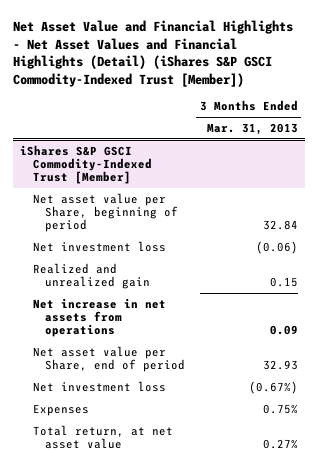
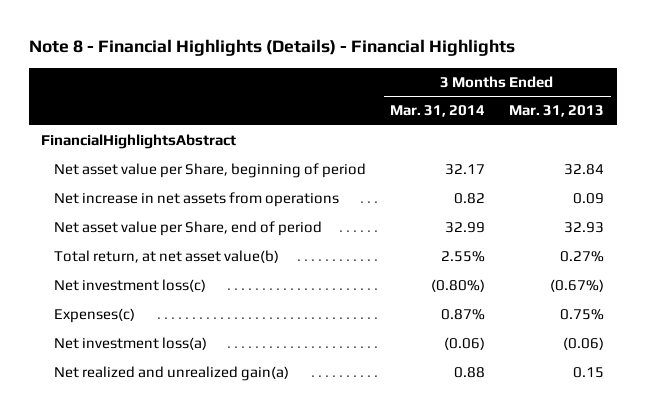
- Net Asset Value and Financial Highlights - Net Asset Values and Financial Highlights (Detail) (iShares S&P GSCI Commodity-Indexed Trust [Member])
+ Note 8 - Financial Highlights (Details) - Financial Highlights
- | 3 Months Ended Mar. 31, 2013
+ | 3 Months Ended Mar. 31, 2014 | 3 Months Ended Mar. 31, 2013
- iShares S&P GSCI Commodity-Indexed Trust [Member]
+ FinancialHighlightsAbstract
- Net investment loss | (0.06)
- Realized and unrealized gain | 0.15
- Net investment loss | (0.67%)
- Expenses | 0.75%
- Total return, at net asset value | 0.27%
+ Total return, at net asset value(b) | 2.55% | 0.27%
+ Net investment loss(c) | (0.80%) | (0.67%)
+ Expenses(c) | 0.87% | 0.75%
+ Net investment loss(a) | (0.06) | (0.06)
+ Net realized and unrealized gain(a) | 0.88 | 0.15

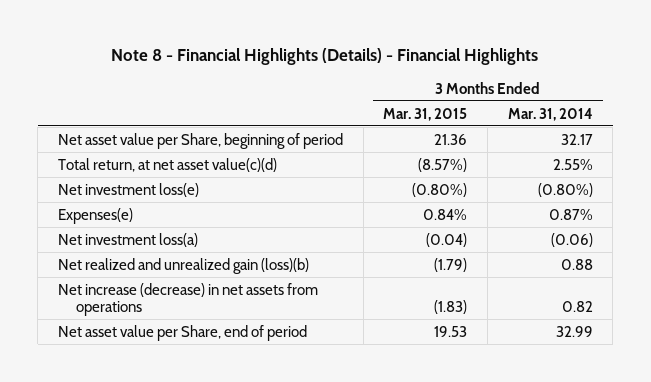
- | 3 Months Ended Mar. 31, 2014 | 3 Months Ended Mar. 31, 2013
+ | 3 Months Ended Mar. 31, 2015 | 3 Months Ended Mar. 31, 2014
- FinancialHighlightsAbstract
- Net increase in net assets from operations | 0.82 | 0.09
- Total return, at net asset value(b) | 2.55% | 0.27%
- Net investment loss(c) | (0.80%) | (0.67%)
- Expenses(c) | 0.87% | 0.75%
+ Total return, at net asset value(c)(d) | (8.57%) | 2.55%
+ Net investment loss(e) | (0.80%) | (0.80%)
+ Expenses(e) | 0.84% | 0.87%
- Net realized and unrealized gain(a) | 0.88 | 0.15
+ Net realized and unrealized gain (loss)(b) | (1.79) | 0.88
+ Net increase (decrease) in net assets from operations | (1.83) | 0.82
moved down: Net asset value per Share, end of period | 19.53 | 32.99

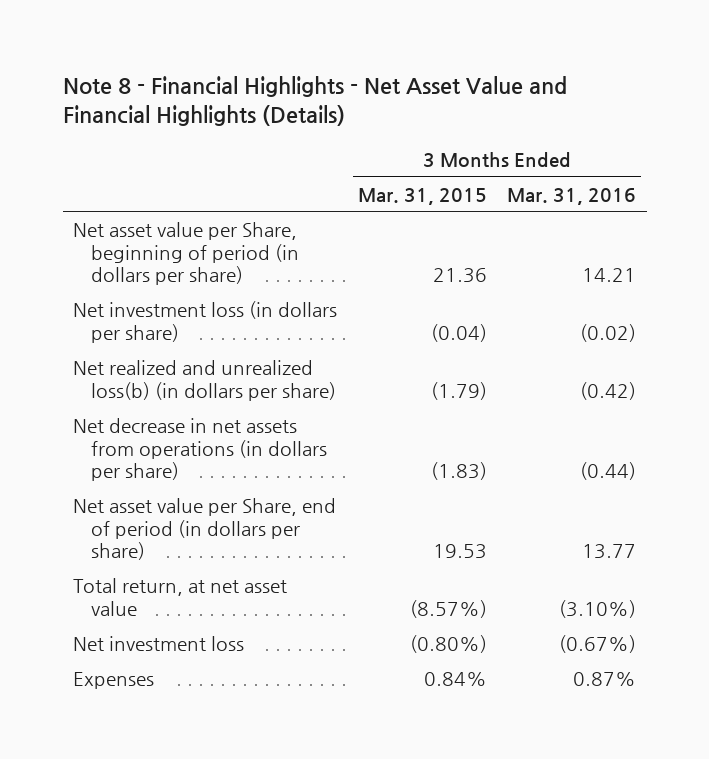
- Note 8 - Financial Highlights (Details) - Financial Highlights
+ Note 8 - Financial Highlights - Net Asset Value and Financial Highlights (Details)
- | 3 Months Ended Mar. 31, 2015 | 3 Months Ended Mar. 31, 2014
+ | 3 Months Ended Mar. 31, 2015 | 3 Months Ended Mar. 31, 2016
- Net asset value per Share, beginning of period | 21.36 | 32.17
- Total return, at net asset value(c)(d) | (8.57%) | 2.55%
- Net investment loss(e) | (0.80%) | (0.80%)
- Expenses(e) | 0.84% | 0.87%
- Net investment loss(a) | (0.04) | (0.06)
- Net realized and unrealized gain (loss)(b) | (1.79) | 0.88
- Net increase (decrease) in net assets from operations | (1.83) | 0.82
- Net asset value per Share, end of period | 19.53 | 32.99
+ Net asset value per Share, beginning of period (in dollars per share) | 21.36 | 14.21
+ Net investment loss (in dollars per share) | (0.04) | (0.02)
+ Net realized and unrealized loss(b) (in dollars per share) | (1.79) | (0.42)
+ Net decrease in net assets from operations (in dollars per share) | (1.83) | (0.44)
+ Net asset value per Share, end of period (in dollars per share) | 19.53 | 13.77
+ Total return, at net asset value | (8.57%) | (3.10%)
+ Net investment loss | (0.80%) | (0.67%)
+ Expenses | 0.84% | 0.87%

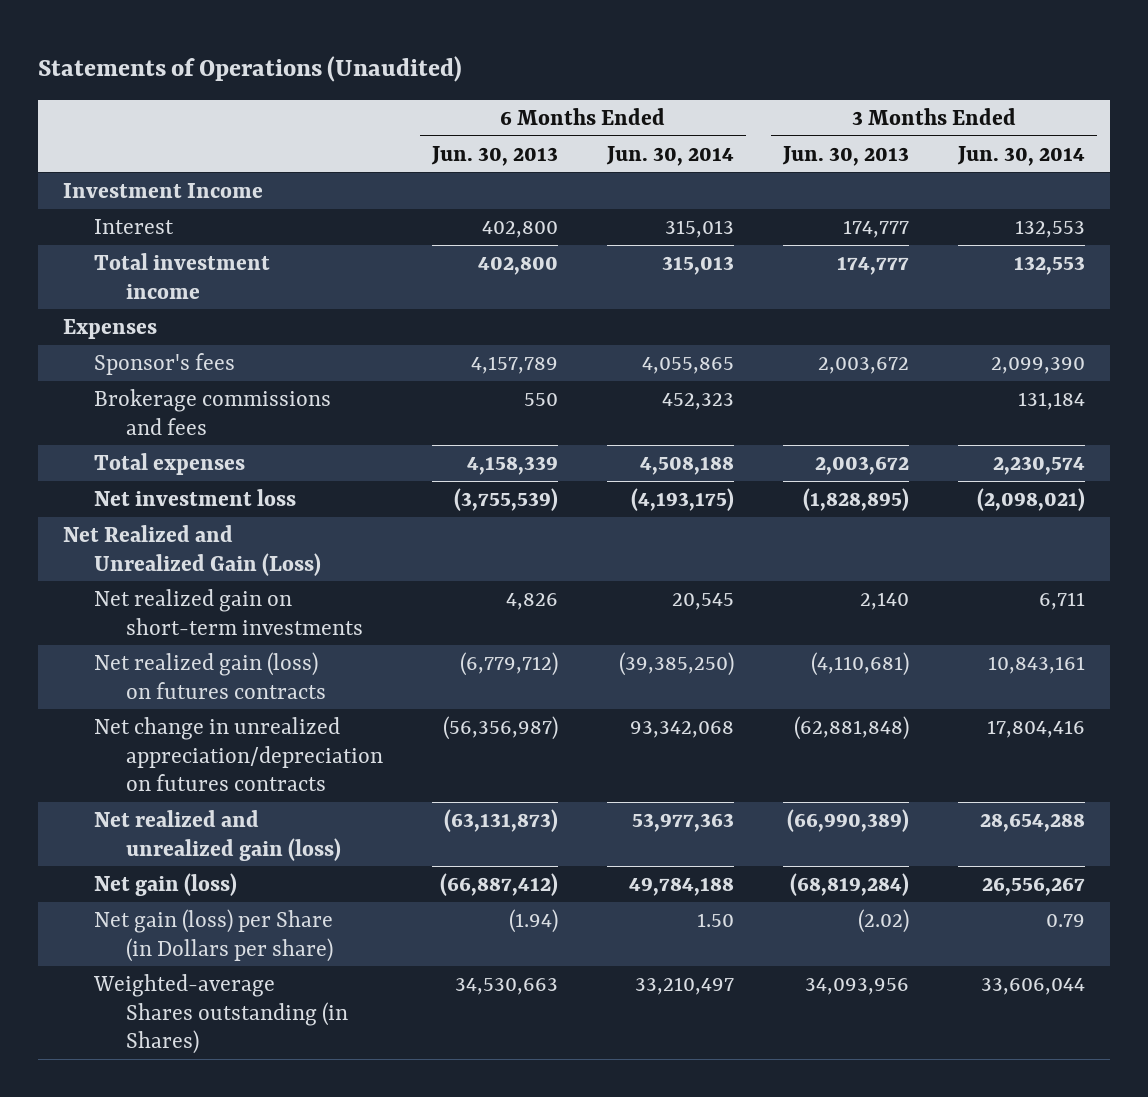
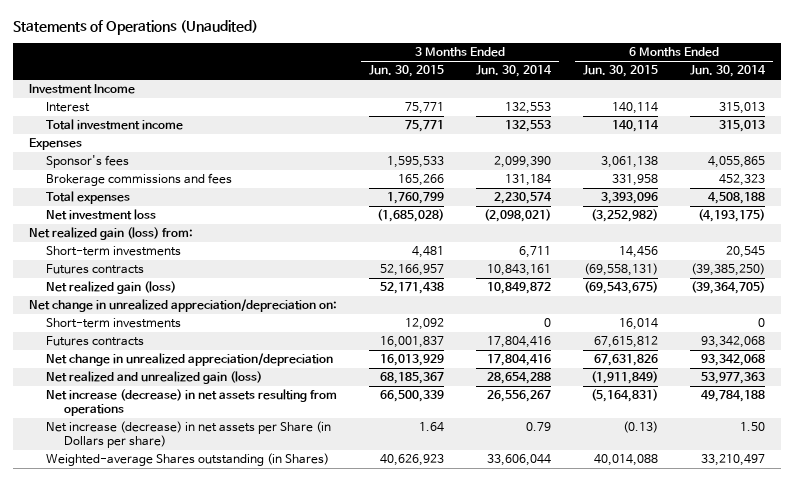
- | 6 Months Ended Jun. 30, 2013 | 6 Months Ended Jun. 30, 2014 | 3 Months Ended Jun. 30, 2013 | 3 Months Ended Jun. 30, 2014
+ | 3 Months Ended Jun. 30, 2015 | 3 Months Ended Jun. 30, 2014 | 6 Months Ended Jun. 30, 2015 | 6 Months Ended Jun. 30, 2014
- Net Realized and Unrealized Gain (Loss)
- Net realized gain on short-term investments | 4,826 | 20,545 | 2,140 | 6,711
- Net realized gain (loss) on futures contracts | (6,779,712) | (39,385,250) | (4,110,681) | 10,843,161
- Net change in unrealized appreciation/depreciation on futures contracts | (56,356,987) | 93,342,068 | (62,881,848) | 17,804,416
+ Net realized gain (loss) from:
+ Short-term investments | 4,481 | 6,711 | 14,456 | 20,545
+ Futures contracts | 52,166,957 | 10,843,161 | (69,558,131) | (39,385,250)
+ Net realized gain (loss) | 52,171,438 | 10,849,872 | (69,543,675) | (39,364,705)
+ Net change in unrealized appreciation/depreciation on:
+ Short-term investments | 12,092 | 0 | 16,014 | 0
+ Futures contracts | 16,001,837 | 17,804,416 | 67,615,812 | 93,342,068
+ Net change in unrealized appreciation/depreciation | 16,013,929 | 17,804,416 | 67,631,826 | 93,342,068
- Net gain (loss) | (66,887,412) | 49,784,188 | (68,819,284) | 26,556,267
- Net gain (loss) per Share (in Dollars per share) | (1.94) | 1.50 | (2.02) | 0.79
+ Net increase (decrease) in net assets resulting from operations | 66,500,339 | 26,556,267 | (5,164,831) | 49,784,188
+ Net increase (decrease) in net assets per Share (in Dollars per share) | 1.64 | 0.79 | (0.13) | 1.50

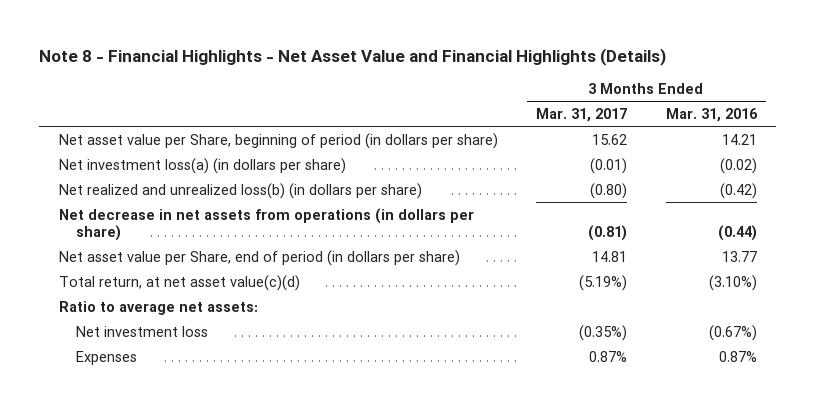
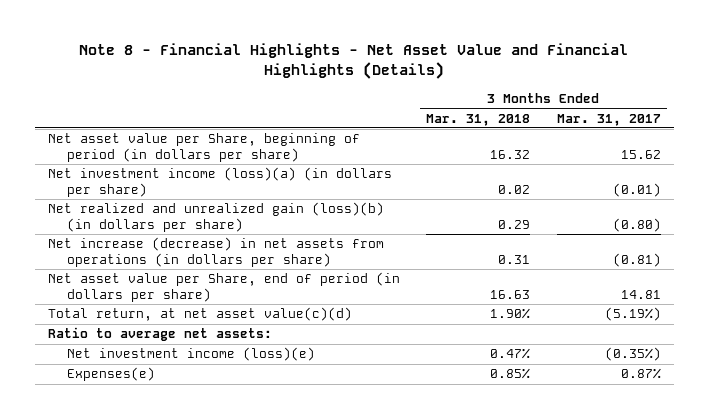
- | 3 Months Ended Mar. 31, 2017 | 3 Months Ended Mar. 31, 2016
+ | 3 Months Ended Mar. 31, 2018 | 3 Months Ended Mar. 31, 2017
- Net investment loss(a) (in dollars per share) | (0.01) | (0.02)
- Net realized and unrealized loss(b) (in dollars per share) | (0.80) | (0.42)
- Net decrease in net assets from operations (in dollars per share) | (0.81) | (0.44)
+ Net investment income (loss)(a) (in dollars per share) | 0.02 | (0.01)
+ Net realized and unrealized gain (loss)(b) (in dollars per share) | 0.29 | (0.80)
+ Net increase (decrease) in net assets from operations (in dollars per share) | 0.31 | (0.81)
- Net investment loss | (0.35%) | (0.67%)
- Expenses | 0.87% | 0.87%
+ Net investment income (loss)(e) | 0.47% | (0.35%)
+ Expenses(e) | 0.85% | 0.87%

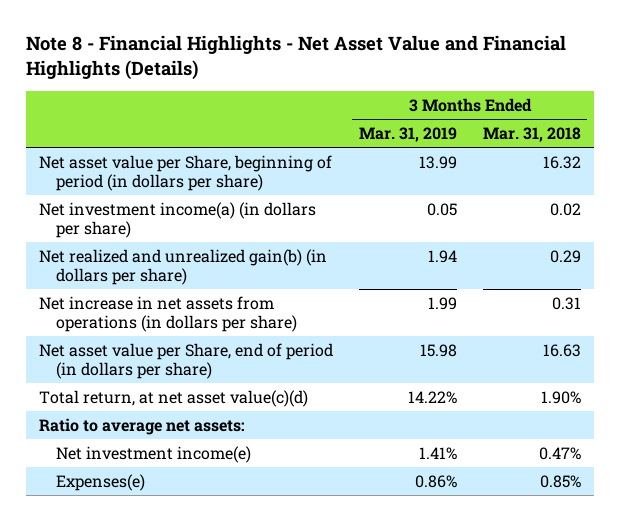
- | 3 Months Ended Mar. 31, 2018 | 3 Months Ended Mar. 31, 2017
+ | 3 Months Ended Mar. 31, 2019 | 3 Months Ended Mar. 31, 2018
- Net investment income (loss)(a) (in dollars per share) | 0.02 | (0.01)
- Net realized and unrealized gain (loss)(b) (in dollars per share) | 0.29 | (0.80)
- Net increase (decrease) in net assets from operations (in dollars per share) | 0.31 | (0.81)
+ Net investment income(a) (in dollars per share) | 0.05 | 0.02
+ Net realized and unrealized gain(b) (in dollars per share) | 1.94 | 0.29
+ Net increase in net assets from operations (in dollars per share) | 1.99 | 0.31
- Net investment income (loss)(e) | 0.47% | (0.35%)
+ Net investment income(e) | 1.41% | 0.47%

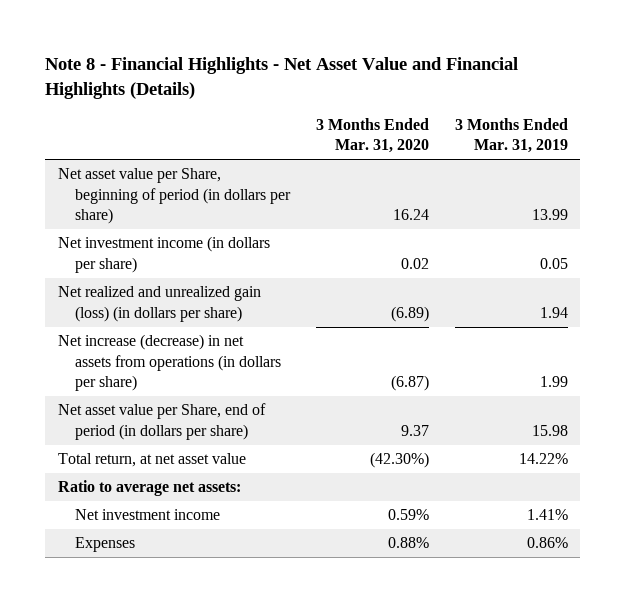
- | 3 Months Ended Mar. 31, 2019 | 3 Months Ended Mar. 31, 2018
+ | 3 Months Ended Mar. 31, 2020 | 3 Months Ended Mar. 31, 2019
- Net investment income(a) (in dollars per share) | 0.05 | 0.02
- Net realized and unrealized gain(b) (in dollars per share) | 1.94 | 0.29
- Net increase in net assets from operations (in dollars per share) | 1.99 | 0.31
+ Net investment income (in dollars per share) | 0.02 | 0.05
+ Net realized and unrealized gain (loss) (in dollars per share) | (6.89) | 1.94
+ Net increase (decrease) in net assets from operations (in dollars per share) | (6.87) | 1.99
- Total return, at net asset value(c)(d) | 14.22% | 1.90%
+ Total return, at net asset value | (42.30%) | 14.22%
- Net investment income(e) | 1.41% | 0.47%
- Expenses(e) | 0.86% | 0.85%
+ Net investment income | 0.59% | 1.41%
+ Expenses | 0.88% | 0.86%

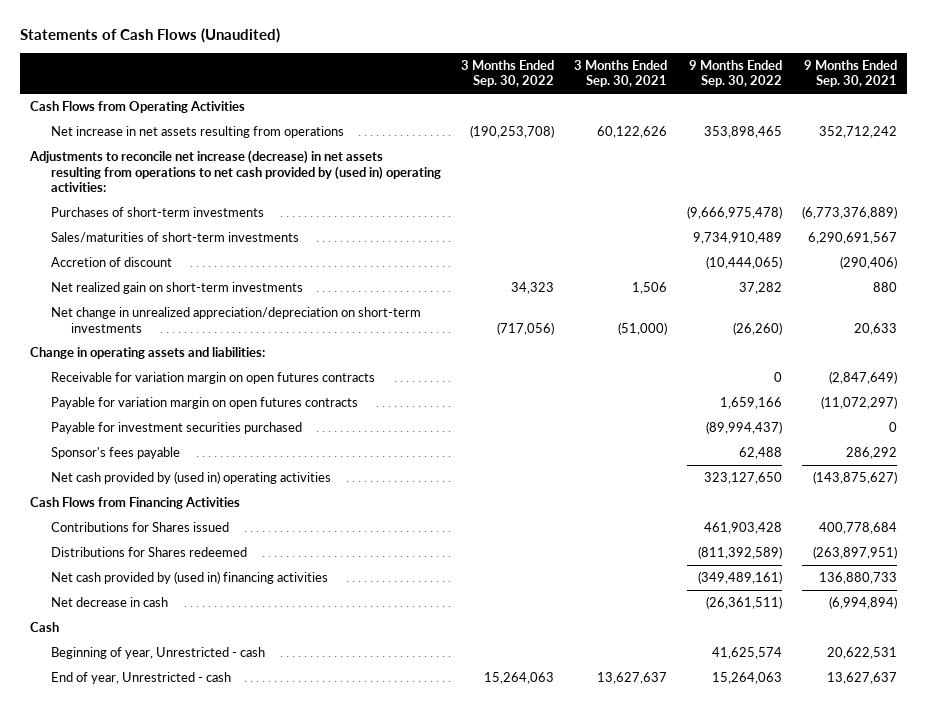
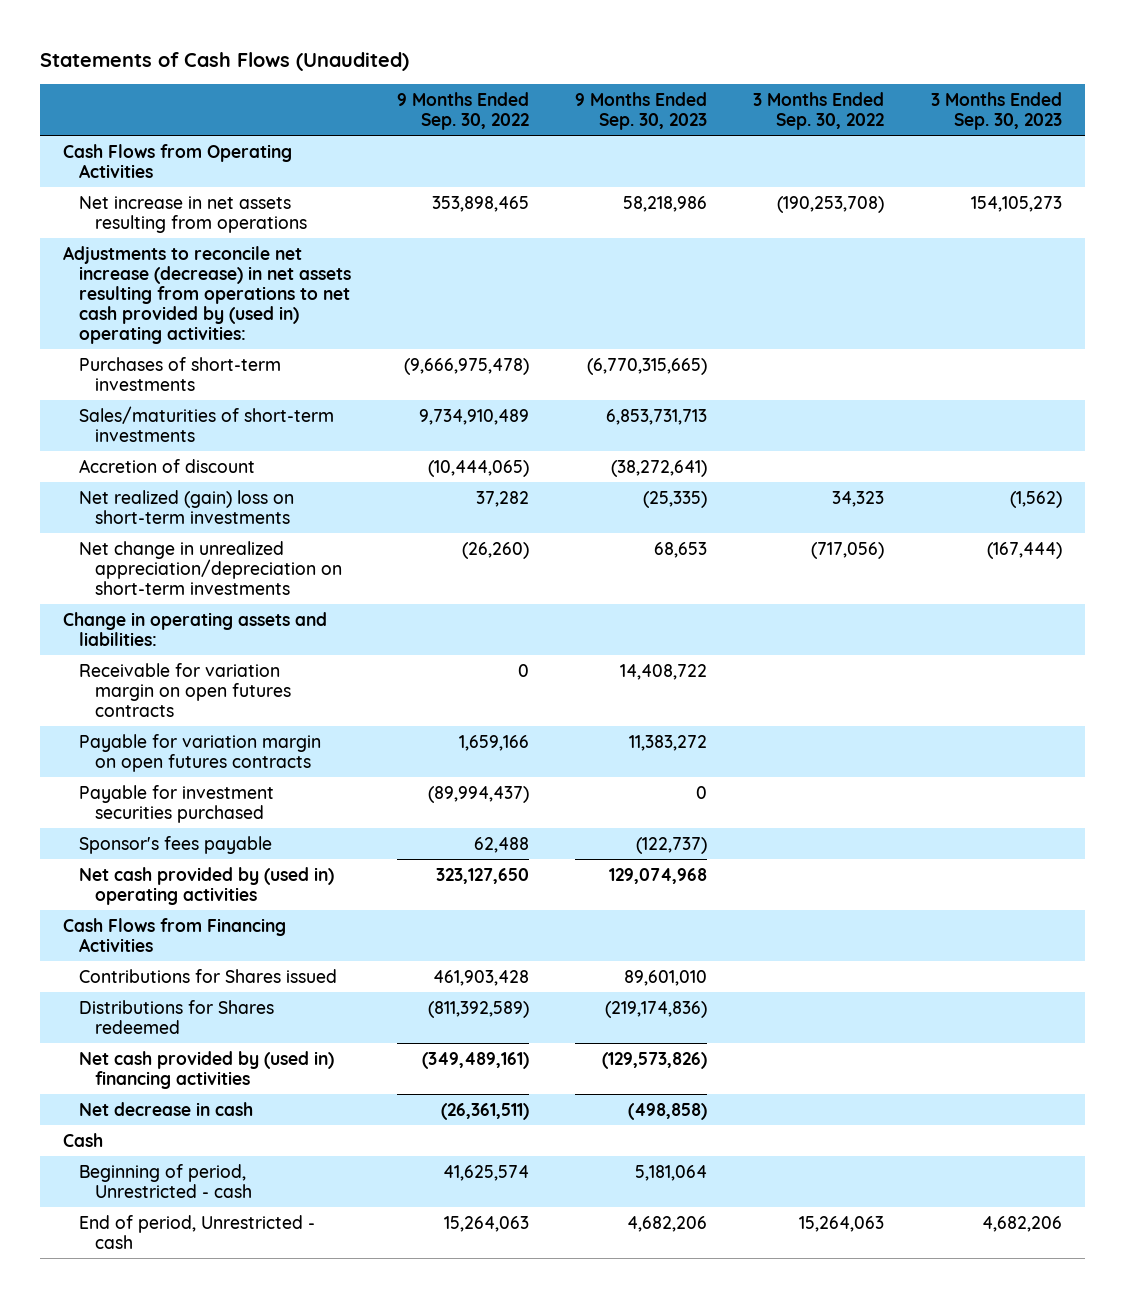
- | 3 Months Ended Sep. 30, 2022 | 3 Months Ended Sep. 30, 2021 | 9 Months Ended Sep. 30, 2022 | 9 Months Ended Sep. 30, 2021
+ | 9 Months Ended Sep. 30, 2022 | 9 Months Ended Sep. 30, 2023 | 3 Months Ended Sep. 30, 2022 | 3 Months Ended Sep. 30, 2023
- Net realized gain on short-term investments | 34,323 | 1,506 | 37,282 | 880
+ Net realized (gain) loss on short-term investments | 37,282 | (25,335) | 34,323 | (1,562)
- Beginning of year, Unrestricted - cash | | | 41,625,574 | 20,622,531
- End of year, Unrestricted - cash | 15,264,063 | 13,627,637 | 15,264,063 | 13,627,637
+ Beginning of period, Unrestricted - cash | 41,625,574 | 5,181,064 | |
+ End of period, Unrestricted - cash | 15,264,063 | 4,682,206 | 15,264,063 | 4,682,206

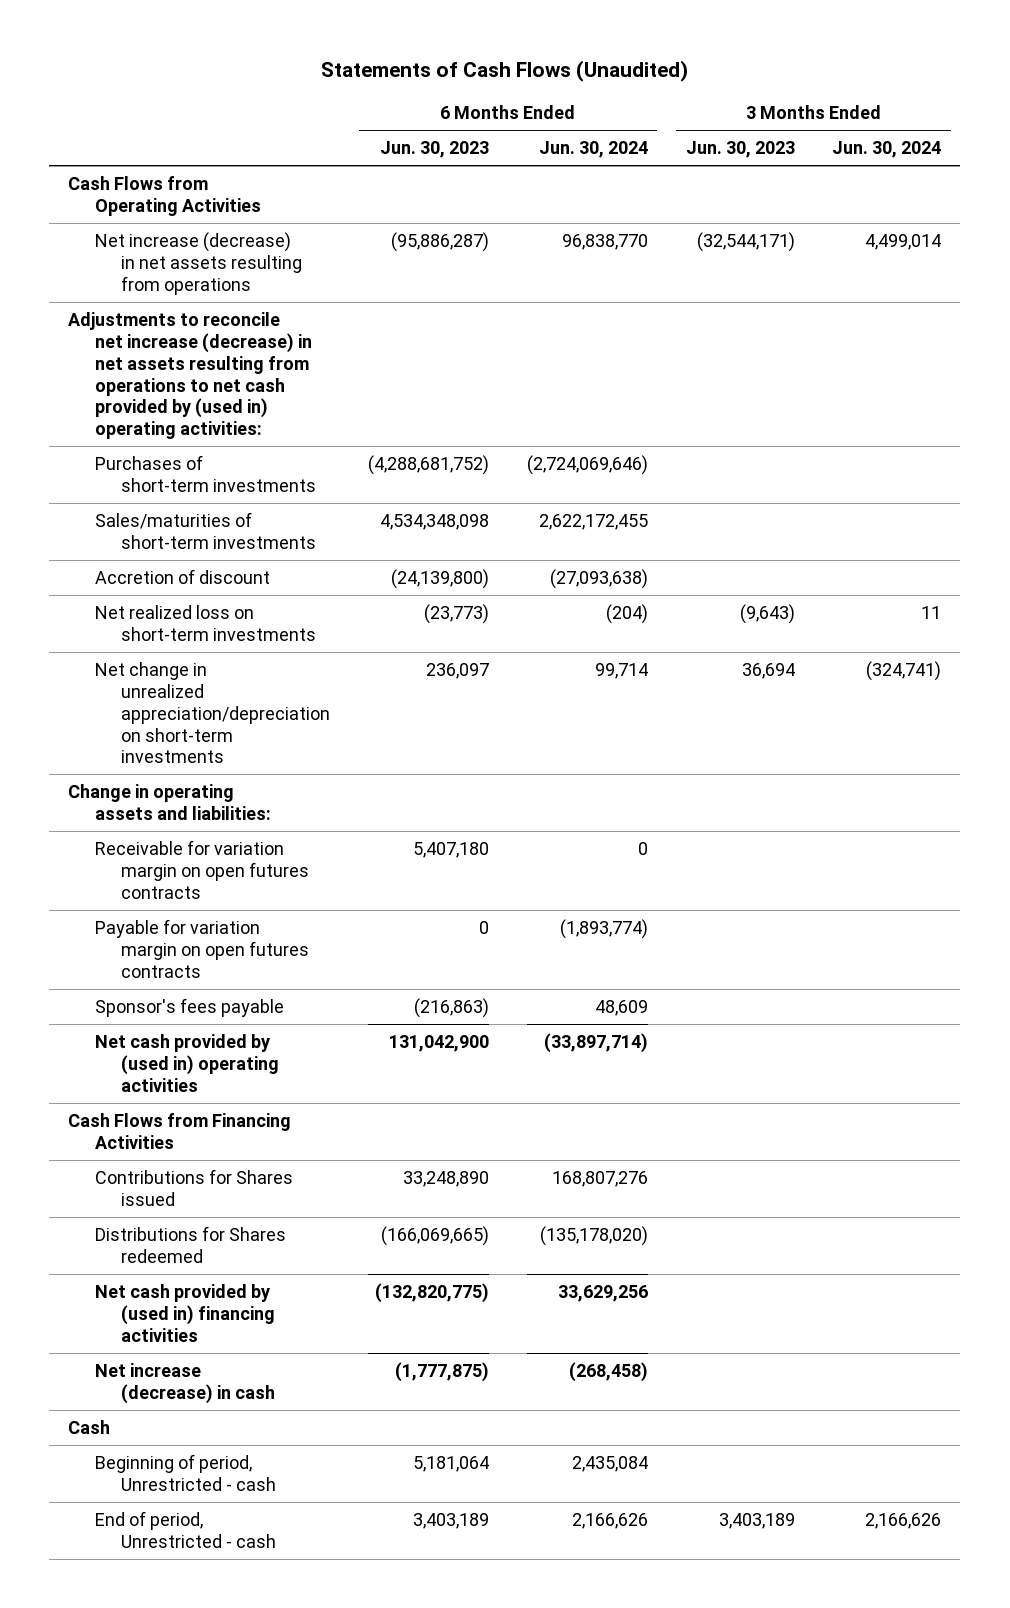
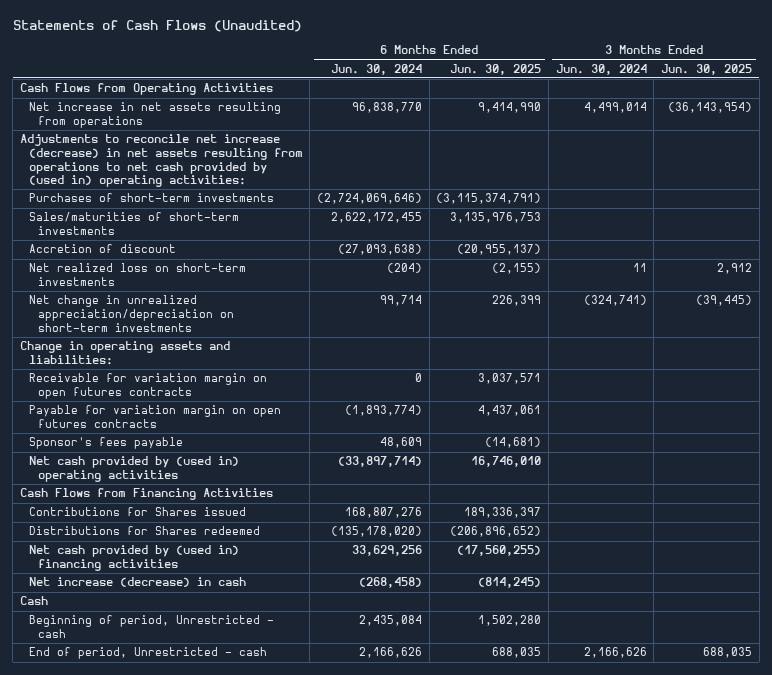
- | 6 Months Ended Jun. 30, 2023 | 6 Months Ended Jun. 30, 2024 | 3 Months Ended Jun. 30, 2023 | 3 Months Ended Jun. 30, 2024
+ | 6 Months Ended Jun. 30, 2024 | 6 Months Ended Jun. 30, 2025 | 3 Months Ended Jun. 30, 2024 | 3 Months Ended Jun. 30, 2025
- Net increase (decrease) in net assets resulting from operations | (95,886,287) | 96,838,770 | (32,544,171) | 4,499,014
+ Net increase in net assets resulting from operations | 96,838,770 | 9,414,990 | 4,499,014 | (36,143,954)

